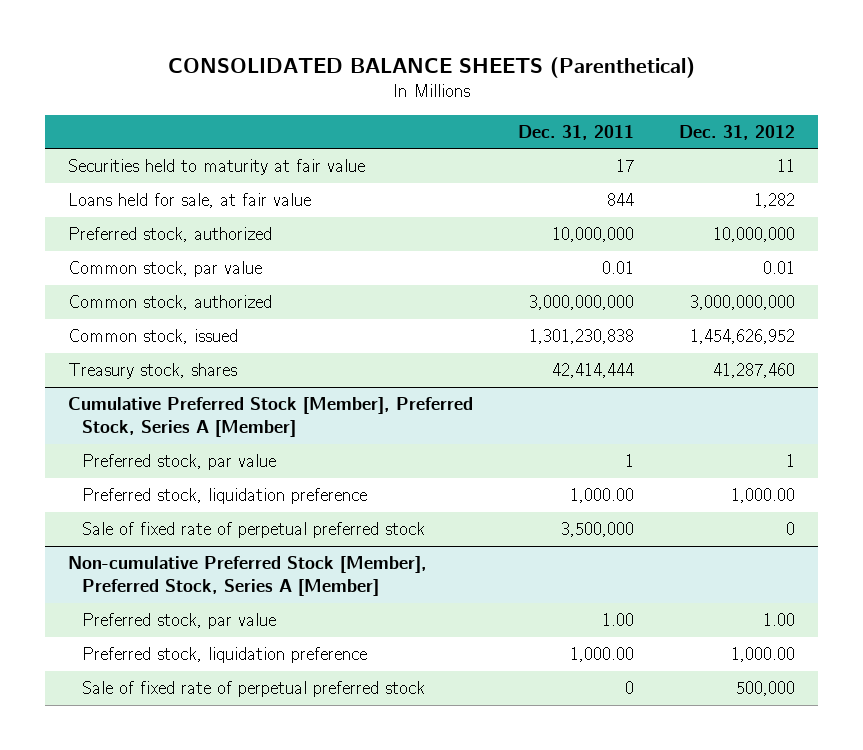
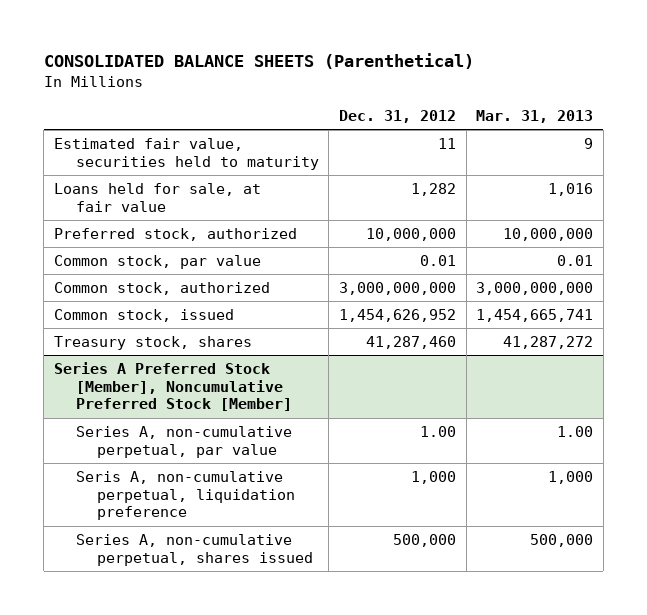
- | Dec. 31, 2011 | Dec. 31, 2012
+ | Dec. 31, 2012 | Mar. 31, 2013
- Securities held to maturity at fair value | 17 | 11
+ Estimated fair value, securities held to maturity | 11 | 9
- Cumulative Preferred Stock [Member], Preferred Stock, Series A [Member]
- Preferred stock, par value | 1 | 1
- Preferred stock, liquidation preference | 1,000.00 | 1,000.00
- Sale of fixed rate of perpetual preferred stock | 3,500,000 | 0
- Non-cumulative Preferred Stock [Member], Preferred Stock, Series A [Member]
- Preferred stock, par value | 1.00 | 1.00
- Preferred stock, liquidation preference | 1,000.00 | 1,000.00
- Sale of fixed rate of perpetual preferred stock | 0 | 500,000
+ Series A Preferred Stock [Member], Noncumulative Preferred Stock [Member]
+ Series A, non-cumulative perpetual, par value | 1.00 | 1.00
+ Seris A, non-cumulative perpetual, liquidation preference | 1,000 | 1,000
+ Series A, non-cumulative perpetual, shares issued | 500,000 | 500,000

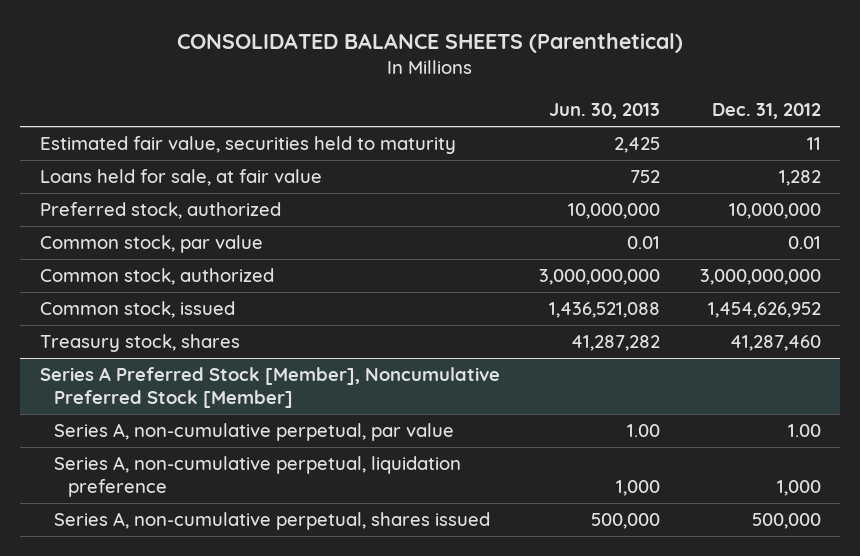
- | Dec. 31, 2012 | Mar. 31, 2013
+ | Jun. 30, 2013 | Dec. 31, 2012
@ Series A Preferred Stock [Member], Noncumulative Preferred Stock [Member]
- Seris A, non-cumulative perpetual, liquidation preference | 1,000 | 1,000
+ Series A, non-cumulative perpetual, liquidation preference | 1,000 | 1,000

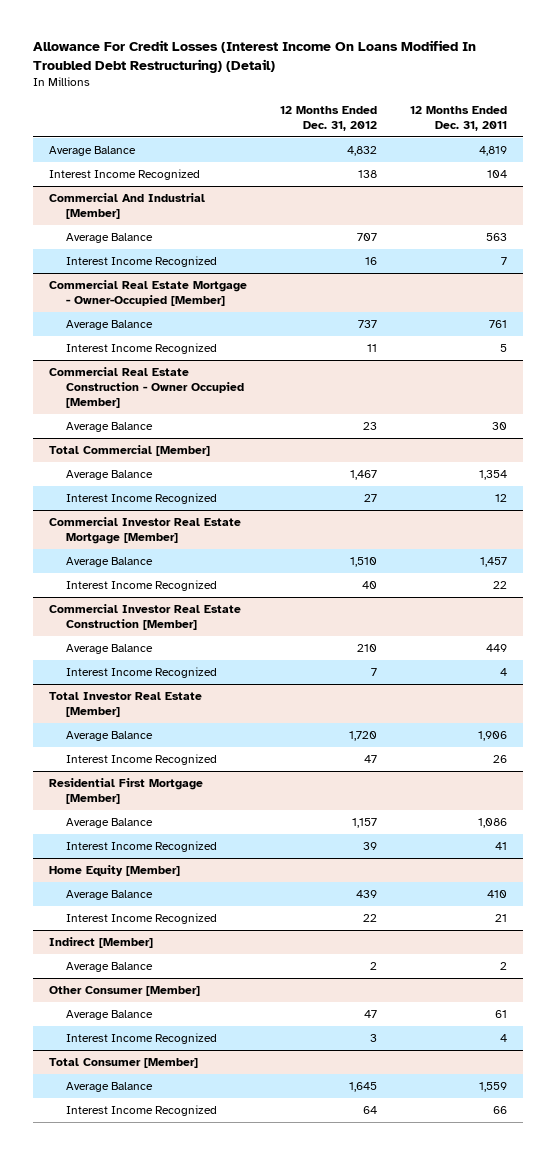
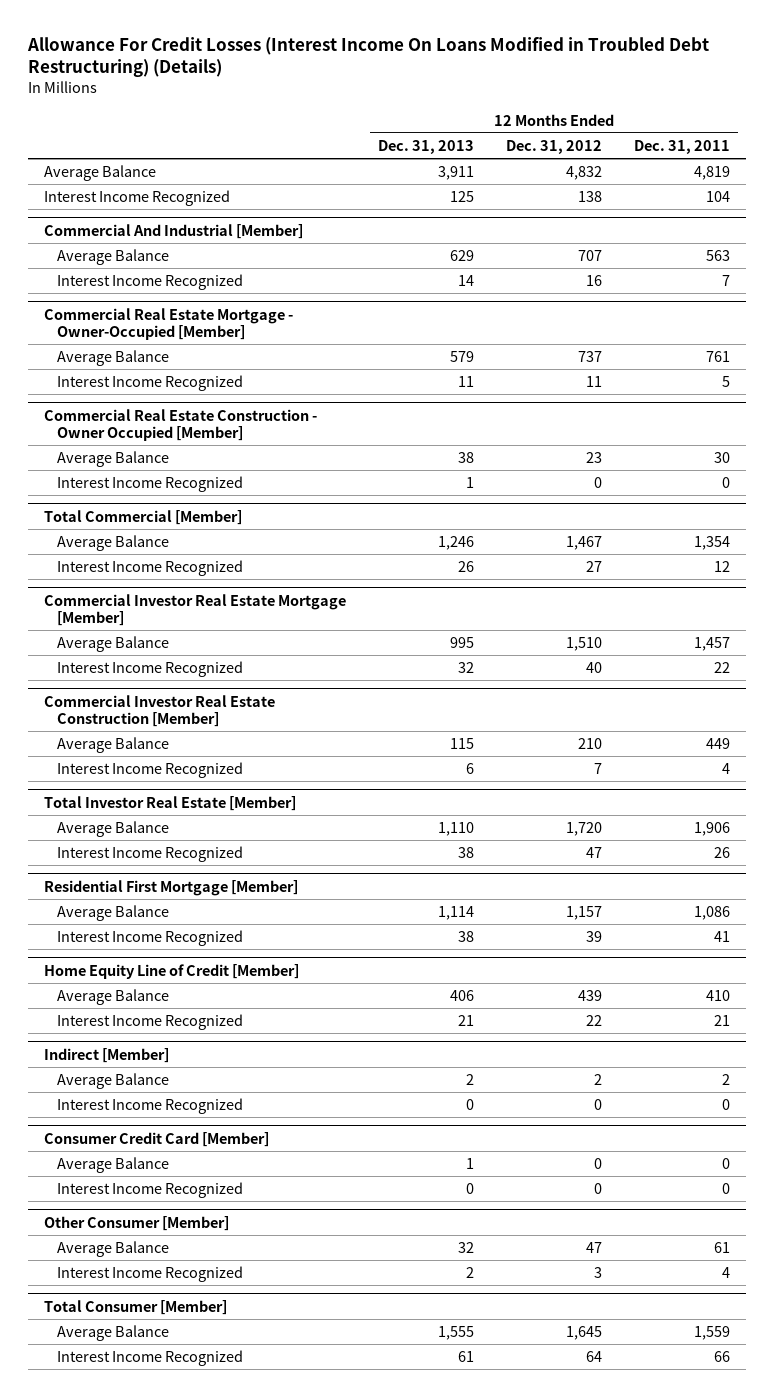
- Allowance For Credit Losses (Interest Income On Loans Modified In Troubled Debt Restructuring) (Detail)
+ Allowance For Credit Losses (Interest Income On Loans Modified in Troubled Debt Restructuring) (Details)
- | 12 Months Ended Dec. 31, 2012 | 12 Months Ended Dec. 31, 2011
+ | 12 Months Ended Dec. 31, 2013 | 12 Months Ended Dec. 31, 2012 | 12 Months Ended Dec. 31, 2011
@ Commercial Real Estate Construction - Owner Occupied [Member]
+ Interest Income Recognized | 1 | 0 | 0
- Home Equity [Member]
+ Home Equity Line of Credit [Member]
@ Indirect [Member]
+ Interest Income Recognized | 0 | 0 | 0
+ Consumer Credit Card [Member]
+ Average Balance | 1 | 0 | 0
+ Interest Income Recognized | 0 | 0 | 0

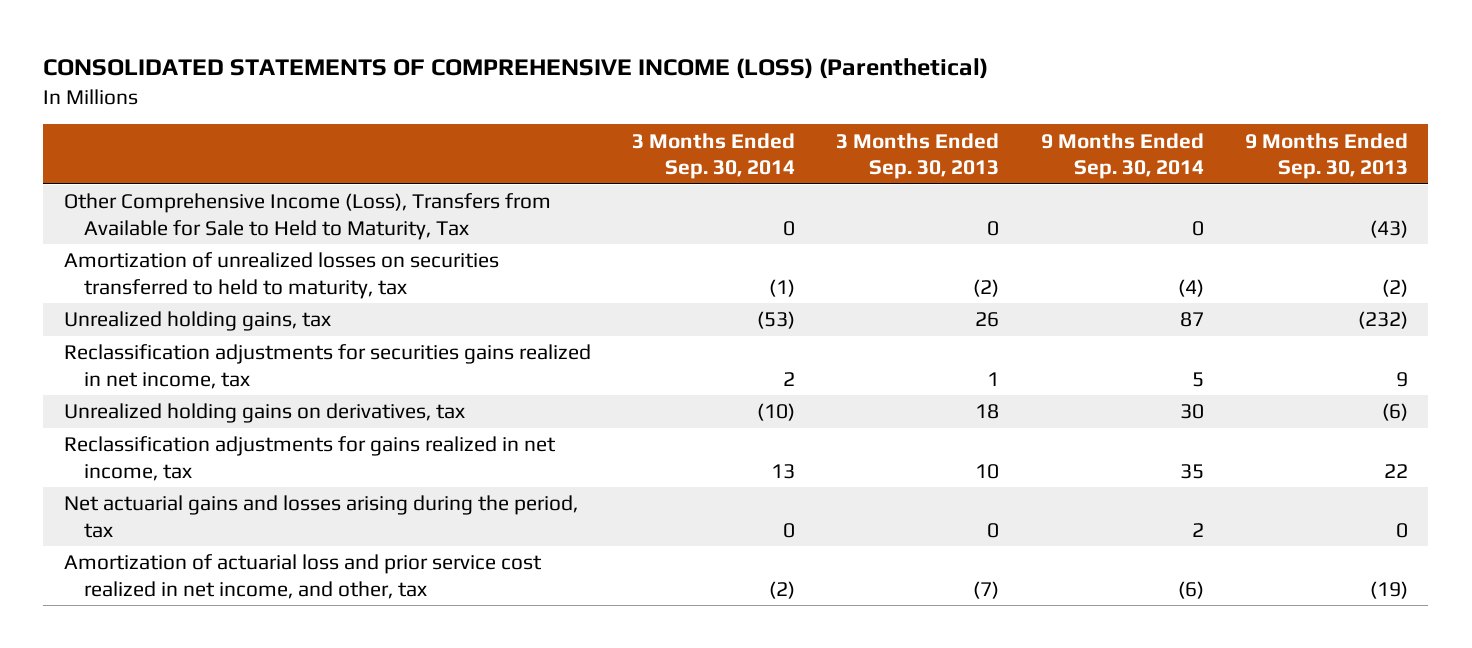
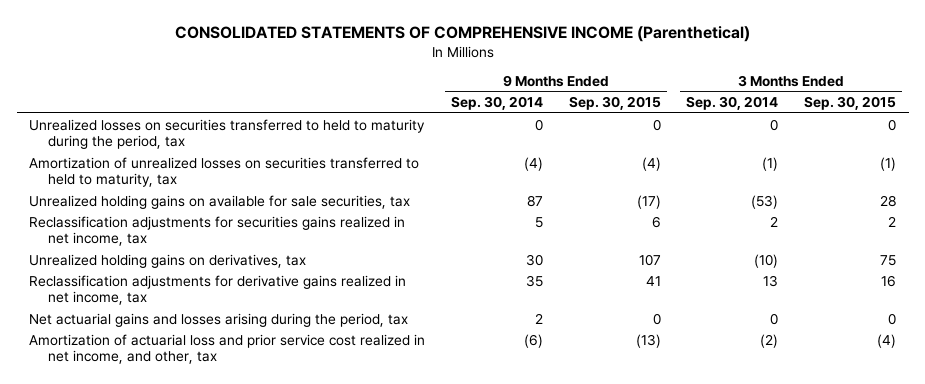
- CONSOLIDATED STATEMENTS OF COMPREHENSIVE INCOME (LOSS) (Parenthetical)
+ CONSOLIDATED STATEMENTS OF COMPREHENSIVE INCOME (Parenthetical)
- | 3 Months Ended Sep. 30, 2014 | 3 Months Ended Sep. 30, 2013 | 9 Months Ended Sep. 30, 2014 | 9 Months Ended Sep. 30, 2013
+ | 9 Months Ended Sep. 30, 2014 | 9 Months Ended Sep. 30, 2015 | 3 Months Ended Sep. 30, 2014 | 3 Months Ended Sep. 30, 2015
- Other Comprehensive Income (Loss), Transfers from Available for Sale to Held to Maturity, Tax | 0 | 0 | 0 | (43)
+ Unrealized losses on securities transferred to held to maturity during the period, tax | 0 | 0 | 0 | 0
- Unrealized holding gains, tax | (53) | 26 | 87 | (232)
+ Unrealized holding gains on available for sale securities, tax | 87 | (17) | (53) | 28
- Reclassification adjustments for gains realized in net income, tax | 13 | 10 | 35 | 22
+ Reclassification adjustments for derivative gains realized in net income, tax | 35 | 41 | 13 | 16

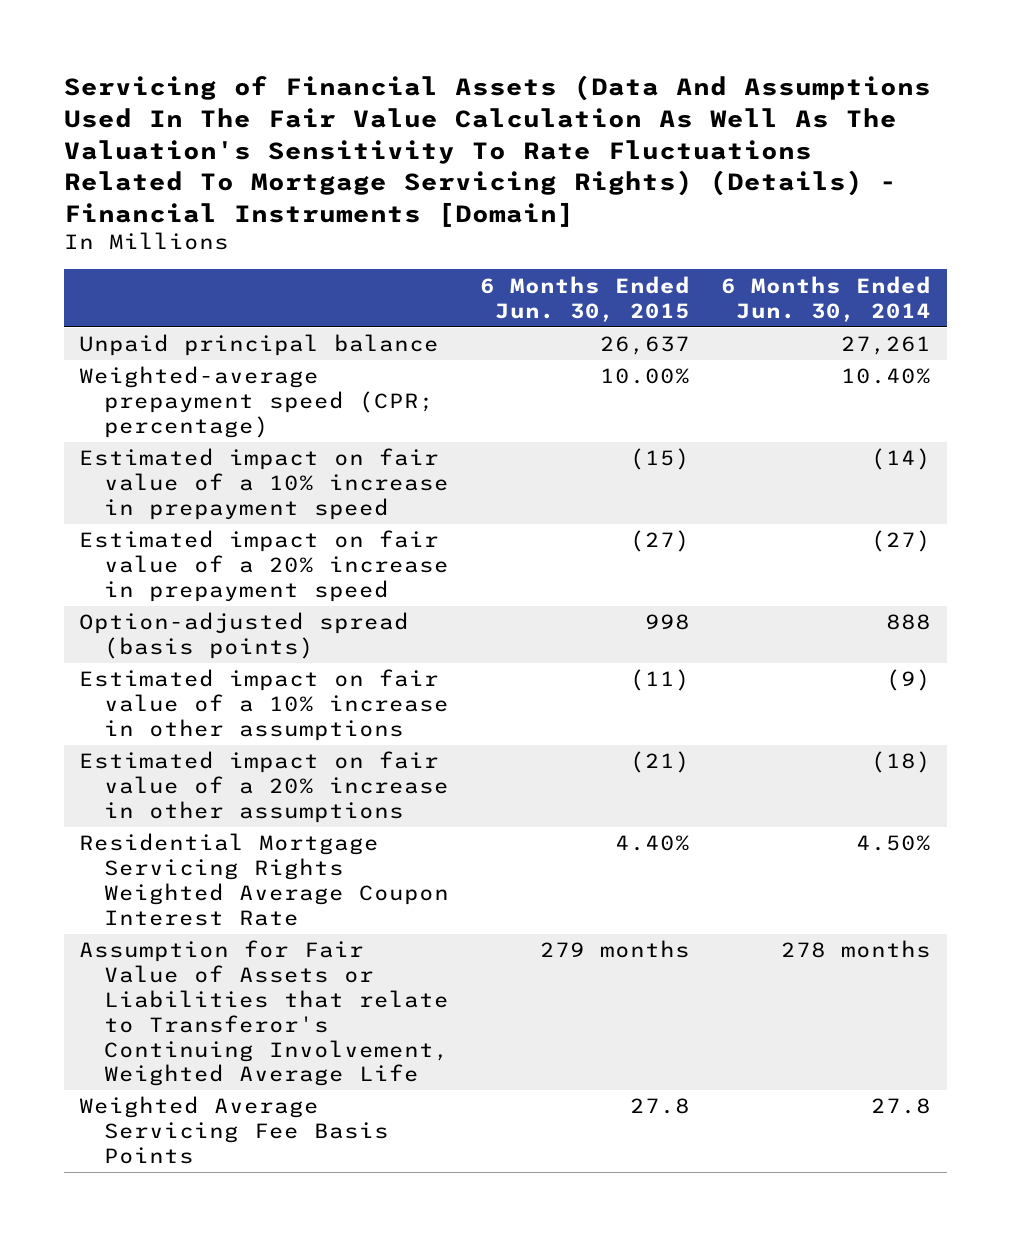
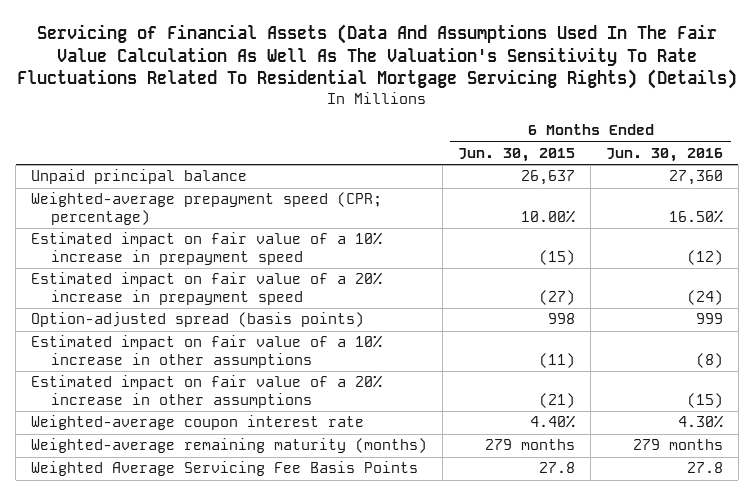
- Servicing of Financial Assets (Data And Assumptions Used In The Fair Value Calculation As Well As The Valuation's Sensitivity To Rate Fluctuations Related To Mortgage Servicing Rights) (Details) - Financial Instruments [Domain]
+ Servicing of Financial Assets (Data And Assumptions Used In The Fair Value Calculation As Well As The Valuation's Sensitivity To Rate Fluctuations Related To Residential Mortgage Servicing Rights) (Details)
- | 6 Months Ended Jun. 30, 2015 | 6 Months Ended Jun. 30, 2014
+ | 6 Months Ended Jun. 30, 2015 | 6 Months Ended Jun. 30, 2016
- Residential Mortgage Servicing Rights Weighted Average Coupon Interest Rate | 4.40% | 4.50%
- Assumption for Fair Value of Assets or Liabilities that relate to Transferor's Continuing Involvement, Weighted Average Life | 279 months | 278 months
+ Weighted-average coupon interest rate | 4.40% | 4.30%
+ Weighted-average remaining maturity (months) | 279 months | 279 months

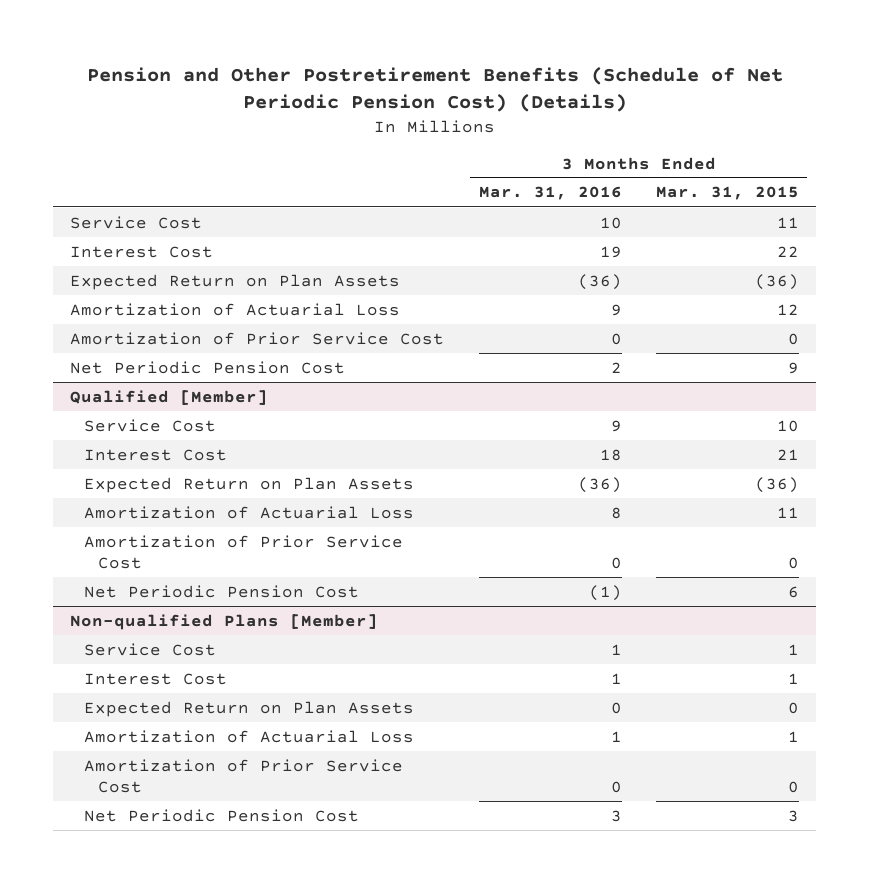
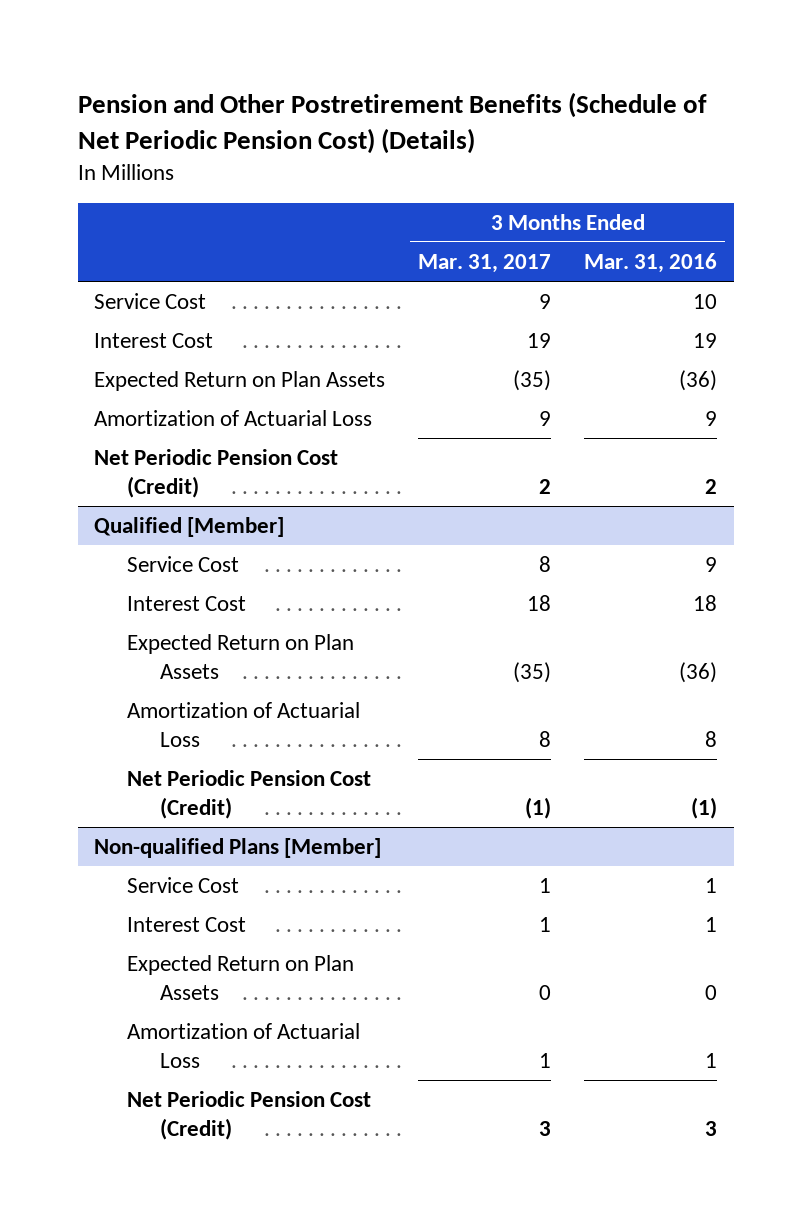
- | 3 Months Ended Mar. 31, 2016 | 3 Months Ended Mar. 31, 2015
+ | 3 Months Ended Mar. 31, 2017 | 3 Months Ended Mar. 31, 2016
- Amortization of Prior Service Cost | 0 | 0
- Net Periodic Pension Cost | 2 | 9
+ Net Periodic Pension Cost (Credit) | 2 | 2
@ Qualified [Member]
- Amortization of Prior Service Cost | 0 | 0
- Net Periodic Pension Cost | (1) | 6
+ Net Periodic Pension Cost (Credit) | (1) | (1)
@ Non-qualified Plans [Member]
- Amortization of Prior Service Cost | 0 | 0
- Net Periodic Pension Cost | 3 | 3
+ Net Periodic Pension Cost (Credit) | 3 | 3

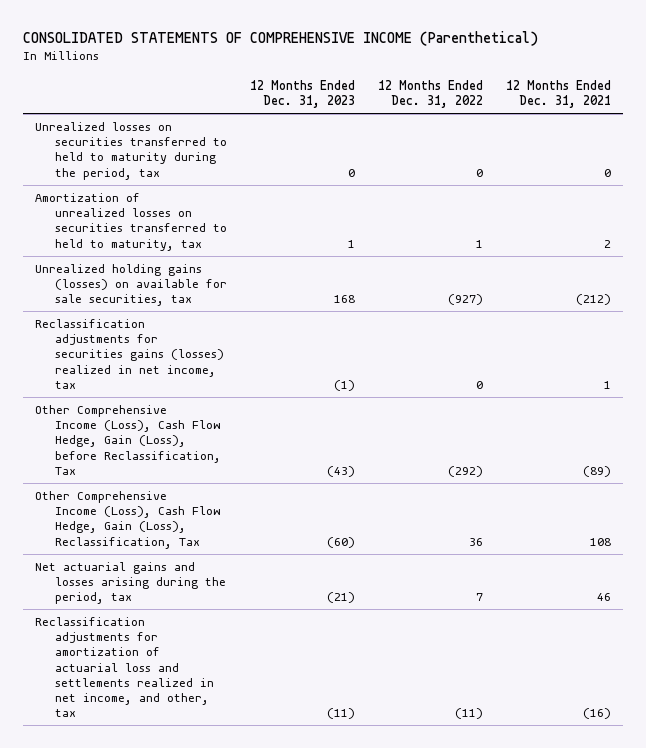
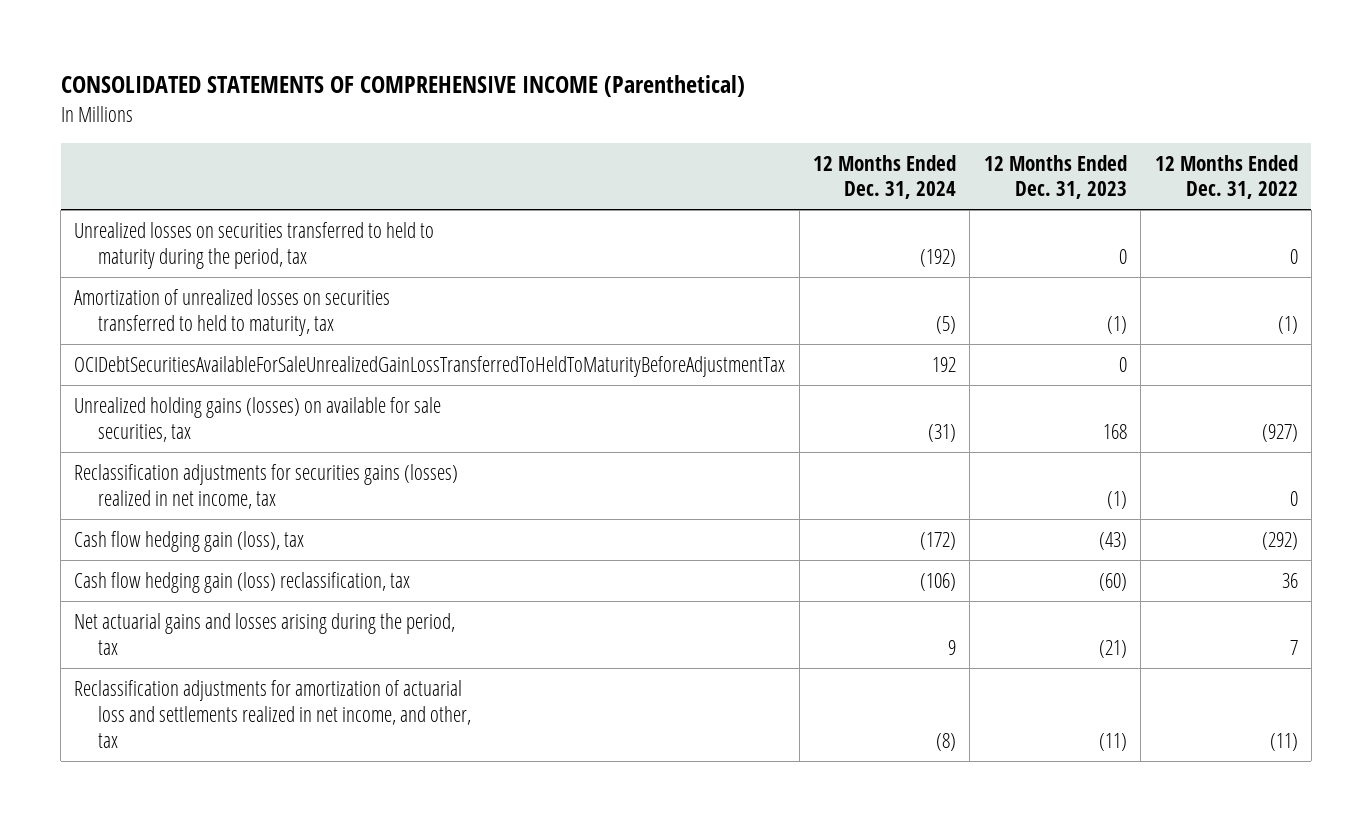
- | 12 Months Ended Dec. 31, 2023 | 12 Months Ended Dec. 31, 2022 | 12 Months Ended Dec. 31, 2021
+ | 12 Months Ended Dec. 31, 2024 | 12 Months Ended Dec. 31, 2023 | 12 Months Ended Dec. 31, 2022
- Amortization of unrealized losses on securities transferred to held to maturity, tax | 1 | 1 | 2
+ Amortization of unrealized losses on securities transferred to held to maturity, tax | (5) | (1) | (1)
+ OCIDebtSecuritiesAvailableForSaleUnrealizedGainLossTransferredToHeldToMaturityBeforeAdjustmentTax | 192 | 0 |
- Other Comprehensive Income (Loss), Cash Flow Hedge, Gain (Loss), before Reclassification, Tax | (43) | (292) | (89)
- Other Comprehensive Income (Loss), Cash Flow Hedge, Gain (Loss), Reclassification, Tax | (60) | 36 | 108
+ Cash flow hedging gain (loss), tax | (172) | (43) | (292)
+ Cash flow hedging gain (loss) reclassification, tax | (106) | (60) | 36

